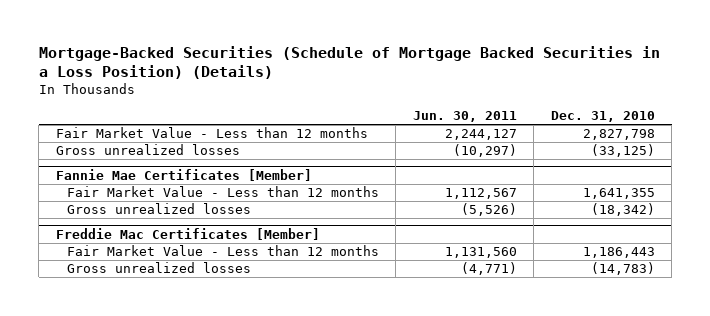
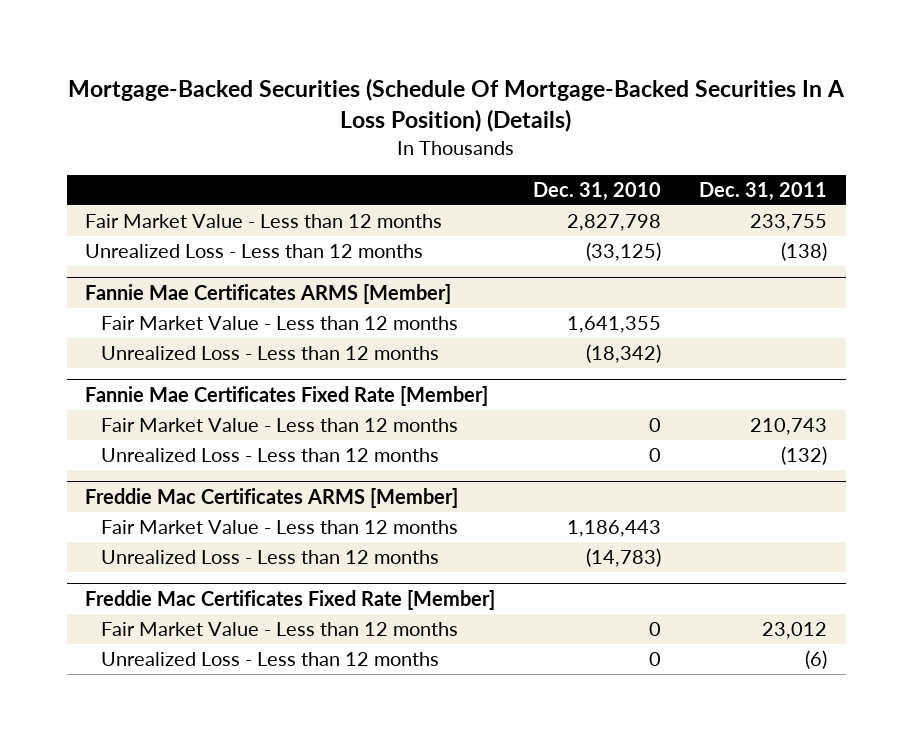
- Mortgage-Backed Securities (Schedule of Mortgage Backed Securities in a Loss Position) (Details)
+ Mortgage-Backed Securities (Schedule Of Mortgage-Backed Securities In A Loss Position) (Details)
- | Jun. 30, 2011 | Dec. 31, 2010
+ | Dec. 31, 2010 | Dec. 31, 2011
- Gross unrealized losses | (10,297) | (33,125)
- Fannie Mae Certificates [Member]
+ Unrealized Loss - Less than 12 months | (33,125) | (138)
+ Fannie Mae Certificates ARMS [Member]
- Gross unrealized losses | (5,526) | (18,342)
- Freddie Mac Certificates [Member]
+ Unrealized Loss - Less than 12 months | (18,342) |
+ Fannie Mae Certificates Fixed Rate [Member]
+ Fair Market Value - Less than 12 months | 0 | 210,743
+ Unrealized Loss - Less than 12 months | 0 | (132)
+ Freddie Mac Certificates ARMS [Member]
- Gross unrealized losses | (4,771) | (14,783)
+ Unrealized Loss - Less than 12 months | (14,783) |
+ Freddie Mac Certificates Fixed Rate [Member]
+ Fair Market Value - Less than 12 months | 0 | 23,012
+ Unrealized Loss - Less than 12 months | 0 | (6)

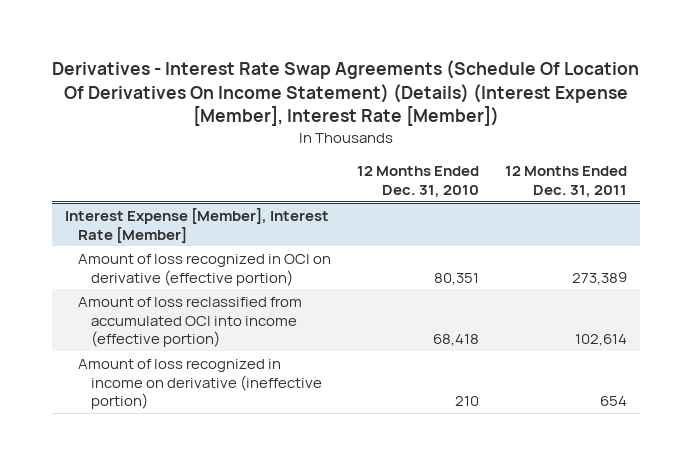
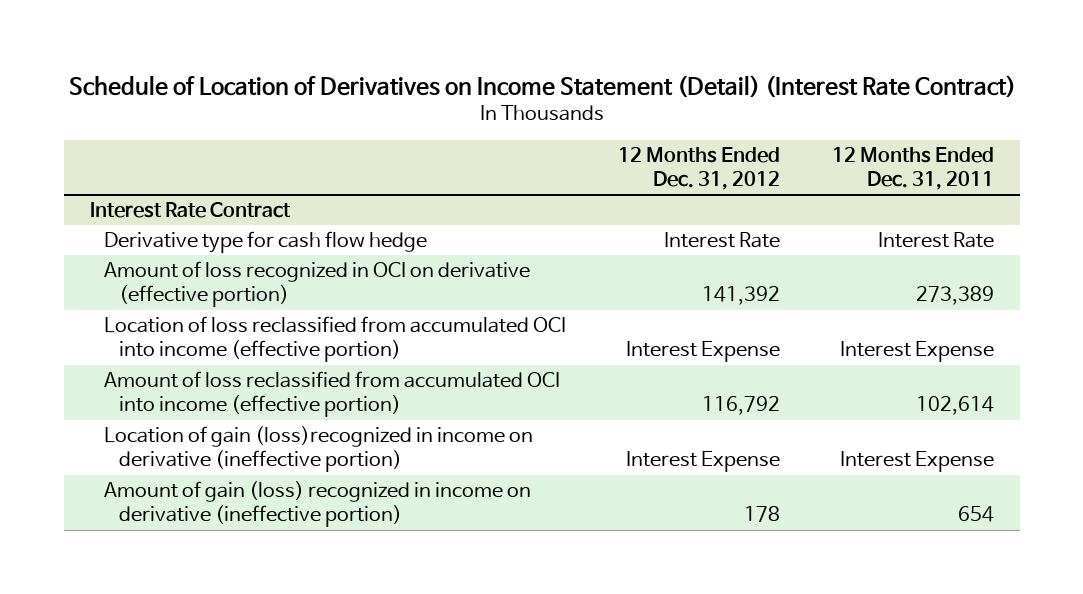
- Derivatives - Interest Rate Swap Agreements (Schedule Of Location Of Derivatives On Income Statement) (Details) (Interest Expense [Member], Interest Rate [Member])
+ Schedule of Location of Derivatives on Income Statement (Detail) (Interest Rate Contract)
- | 12 Months Ended Dec. 31, 2010 | 12 Months Ended Dec. 31, 2011
+ | 12 Months Ended Dec. 31, 2012 | 12 Months Ended Dec. 31, 2011
- Interest Expense [Member], Interest Rate [Member]
+ Interest Rate Contract
+ Derivative type for cash flow hedge | Interest Rate | Interest Rate
+ Location of loss reclassified from accumulated OCI into income (effective portion) | Interest Expense | Interest Expense
- Amount of loss recognized in income on derivative (ineffective portion) | 210 | 654
+ Location of gain (loss)recognized in income on derivative (ineffective portion) | Interest Expense | Interest Expense
+ Amount of gain (loss) recognized in income on derivative (ineffective portion) | 178 | 654

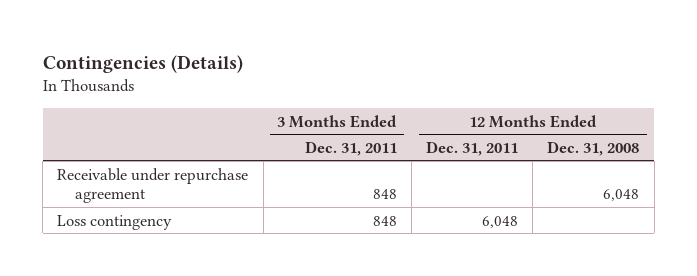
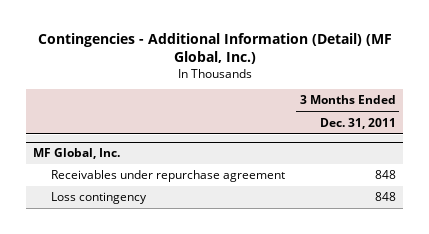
- Contingencies (Details)
+ Contingencies - Additional Information (Detail) (MF Global, Inc.)
- | 3 Months Ended Dec. 31, 2011 | 12 Months Ended Dec. 31, 2011 | 12 Months Ended Dec. 31, 2008
+ | 3 Months Ended Dec. 31, 2011
- Receivable under repurchase agreement | 848 | | 6,048
+ MF Global, Inc.
+ Receivables under repurchase agreement | 848

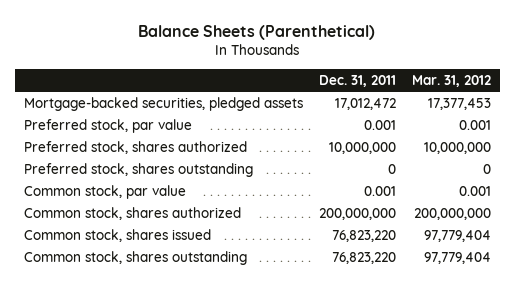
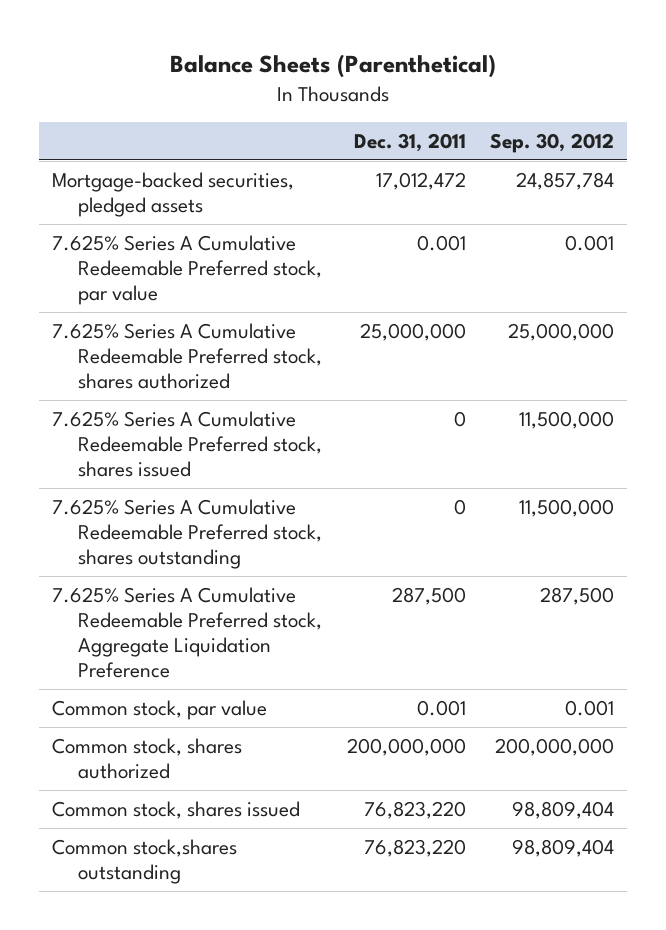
- | Dec. 31, 2011 | Mar. 31, 2012
+ | Dec. 31, 2011 | Sep. 30, 2012
- Preferred stock, par value | 0.001 | 0.001
- Preferred stock, shares authorized | 10,000,000 | 10,000,000
- Preferred stock, shares outstanding | 0 | 0
+ 7.625% Series A Cumulative Redeemable Preferred stock, par value | 0.001 | 0.001
+ 7.625% Series A Cumulative Redeemable Preferred stock, shares authorized | 25,000,000 | 25,000,000
+ 7.625% Series A Cumulative Redeemable Preferred stock, shares issued | 0 | 11,500,000
+ 7.625% Series A Cumulative Redeemable Preferred stock, shares outstanding | 0 | 11,500,000
+ 7.625% Series A Cumulative Redeemable Preferred stock, Aggregate Liquidation Preference | 287,500 | 287,500
- Common stock, shares outstanding | 76,823,220 | 97,779,404
+ Common stock,shares outstanding | 76,823,220 | 98,809,404

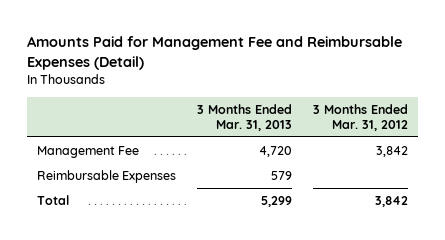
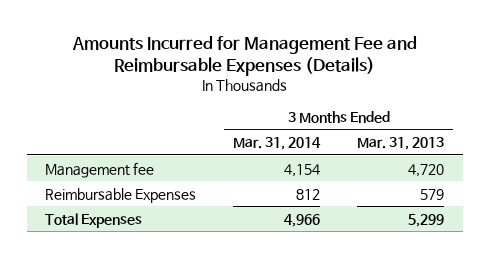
- Amounts Paid for Management Fee and Reimbursable Expenses (Detail)
+ Amounts Incurred for Management Fee and Reimbursable Expenses (Details)
- | 3 Months Ended Mar. 31, 2013 | 3 Months Ended Mar. 31, 2012
+ | 3 Months Ended Mar. 31, 2014 | 3 Months Ended Mar. 31, 2013
- Management Fee | 4,720 | 3,842
+ Management fee | 4,154 | 4,720
- Total | 5,299 | 3,842
+ Total Expenses | 4,966 | 5,299

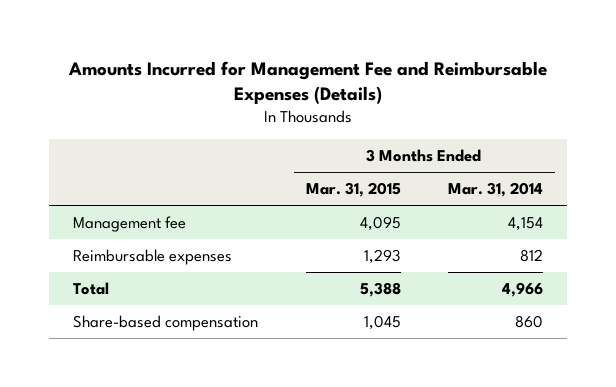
- | 3 Months Ended Mar. 31, 2014 | 3 Months Ended Mar. 31, 2013
+ | 3 Months Ended Mar. 31, 2015 | 3 Months Ended Mar. 31, 2014
- Reimbursable Expenses | 812 | 579
- Total Expenses | 4,966 | 5,299
+ Reimbursable expenses | 1,293 | 812
+ Total | 5,388 | 4,966
+ Share-based compensation | 1,045 | 860

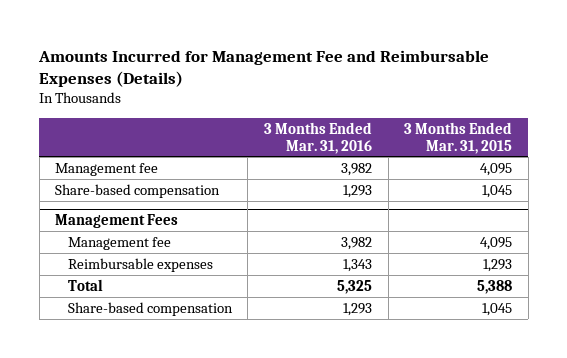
- | 3 Months Ended Mar. 31, 2015 | 3 Months Ended Mar. 31, 2014
+ | 3 Months Ended Mar. 31, 2016 | 3 Months Ended Mar. 31, 2015
+ Share-based compensation | 1,293 | 1,045
+ Management Fees
+ Management fee | 3,982 | 4,095

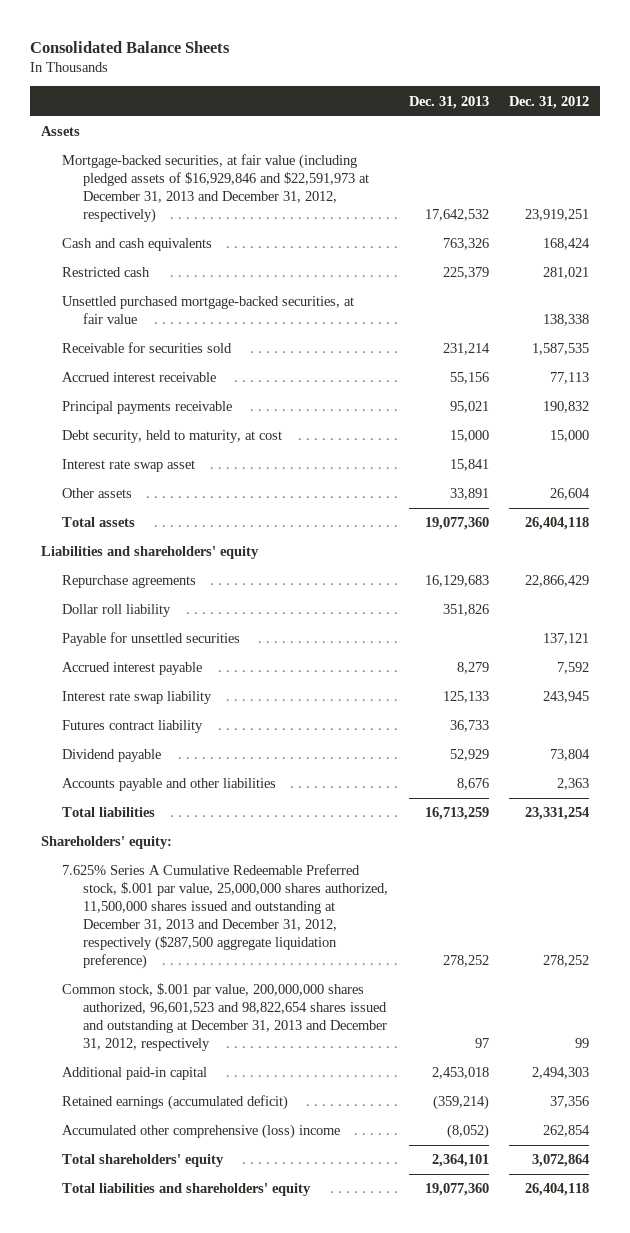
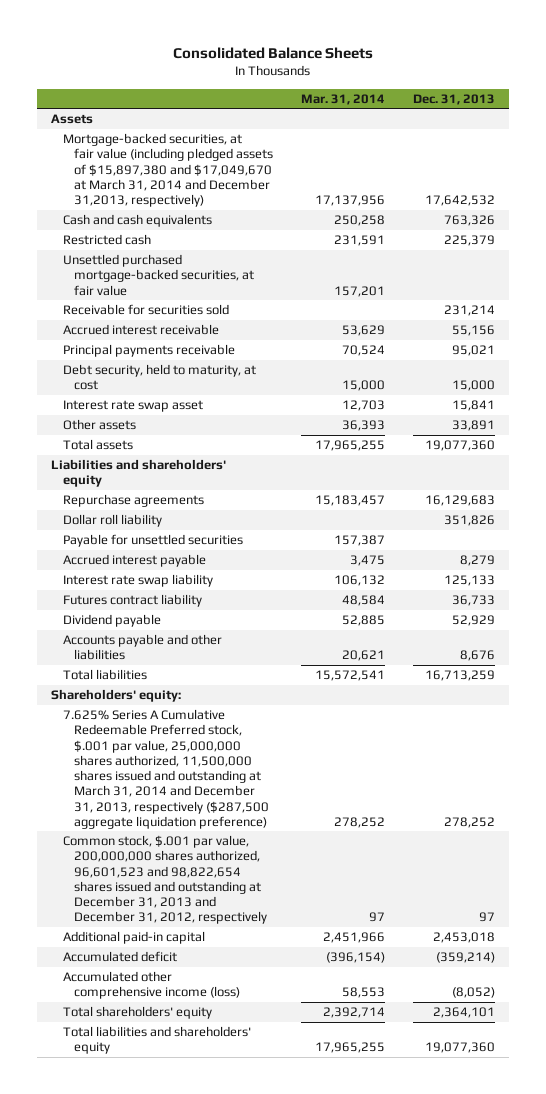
- | Dec. 31, 2013 | Dec. 31, 2012
+ | Mar. 31, 2014 | Dec. 31, 2013
- Mortgage-backed securities, at fair value (including pledged assets of $16,929,846 and $22,591,973 at December 31, 2013 and December 31, 2012, respectively) | 17,642,532 | 23,919,251
+ Mortgage-backed securities, at fair value (including pledged assets of $15,897,380 and $17,049,670 at March 31, 2014 and December 31,2013, respectively) | 17,137,956 | 17,642,532
- 7.625% Series A Cumulative Redeemable Preferred stock, $.001 par value, 25,000,000 shares authorized, 11,500,000 shares issued and outstanding at December 31, 2013 and December 31, 2012, respectively ($287,500 aggregate liquidation preference) | 278,252 | 278,252
+ 7.625% Series A Cumulative Redeemable Preferred stock, $.001 par value, 25,000,000 shares authorized, 11,500,000 shares issued and outstanding at March 31, 2014 and December 31, 2013, respectively ($287,500 aggregate liquidation preference) | 278,252 | 278,252
- Retained earnings (accumulated deficit) | (359,214) | 37,356
- Accumulated other comprehensive (loss) income | (8,052) | 262,854
+ Accumulated deficit | (396,154) | (359,214)
+ Accumulated other comprehensive income (loss) | 58,553 | (8,052)

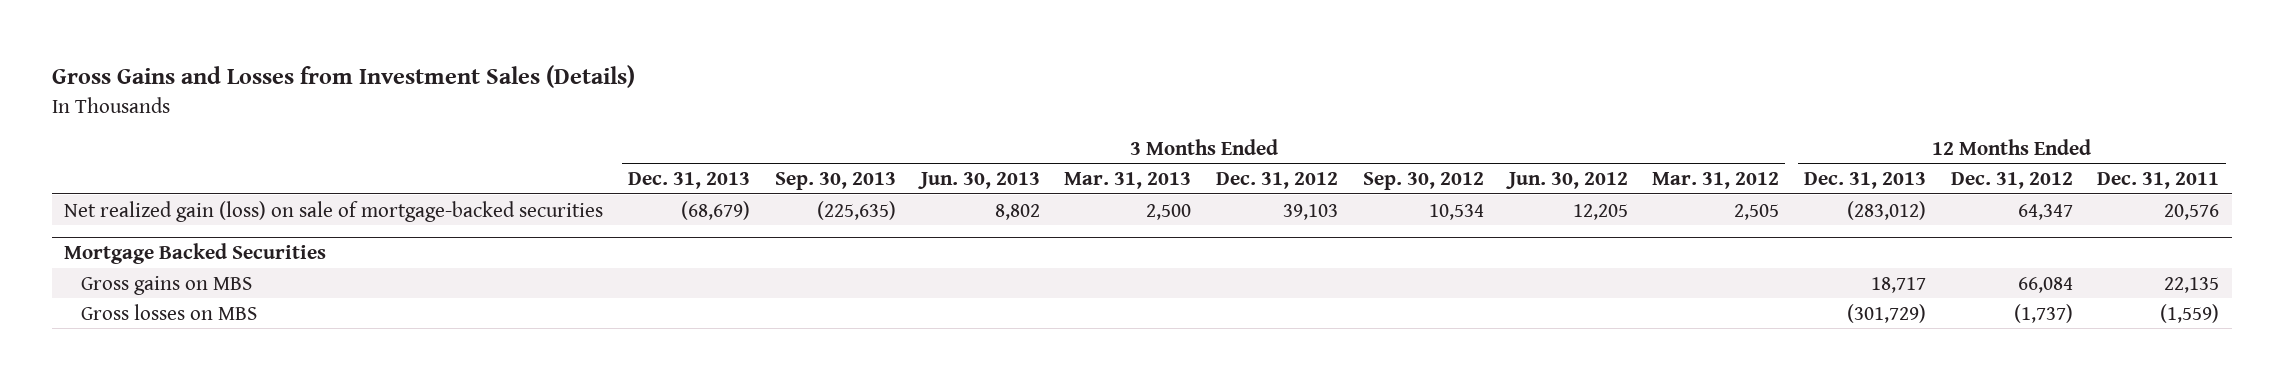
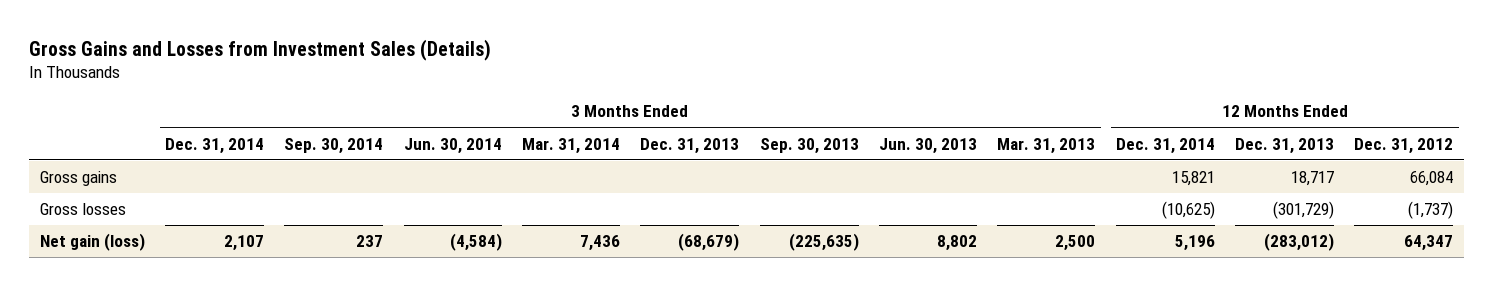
- | 3 Months Ended Dec. 31, 2013 | 3 Months Ended Sep. 30, 2013 | 3 Months Ended Jun. 30, 2013 | 3 Months Ended Mar. 31, 2013 | 3 Months Ended Dec. 31, 2012 | 3 Months Ended Sep. 30, 2012 | 3 Months Ended Jun. 30, 2012 | 3 Months Ended Mar. 31, 2012 | 12 Months Ended Dec. 31, 2013 | 12 Months Ended Dec. 31, 2012 | 12 Months Ended Dec. 31, 2011
+ | 3 Months Ended Dec. 31, 2014 | 3 Months Ended Sep. 30, 2014 | 3 Months Ended Jun. 30, 2014 | 3 Months Ended Mar. 31, 2014 | 3 Months Ended Dec. 31, 2013 | 3 Months Ended Sep. 30, 2013 | 3 Months Ended Jun. 30, 2013 | 3 Months Ended Mar. 31, 2013 | 12 Months Ended Dec. 31, 2014 | 12 Months Ended Dec. 31, 2013 | 12 Months Ended Dec. 31, 2012
- Net realized gain (loss) on sale of mortgage-backed securities | (68,679) | (225,635) | 8,802 | 2,500 | 39,103 | 10,534 | 12,205 | 2,505 | (283,012) | 64,347 | 20,576
- Mortgage Backed Securities
- Gross gains on MBS | | | | | | | | | 18,717 | 66,084 | 22,135
- Gross losses on MBS | | | | | | | | | (301,729) | (1,737) | (1,559)
+ Gross gains | | | | | | | | | 15,821 | 18,717 | 66,084
+ Gross losses | | | | | | | | | (10,625) | (301,729) | (1,737)
+ Net gain (loss) | 2,107 | 237 | (4,584) | 7,436 | (68,679) | (225,635) | 8,802 | 2,500 | 5,196 | (283,012) | 64,347

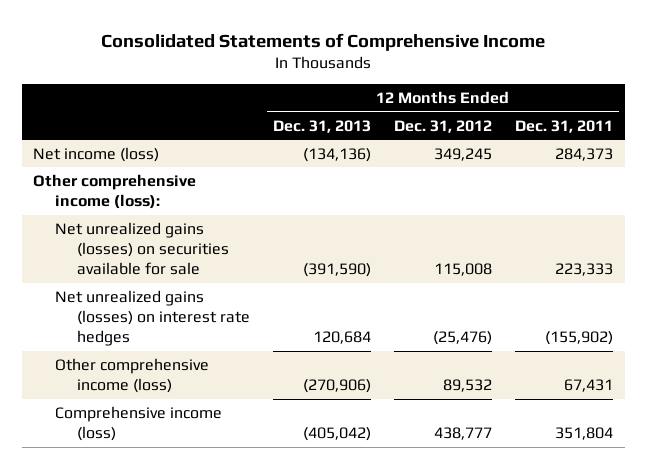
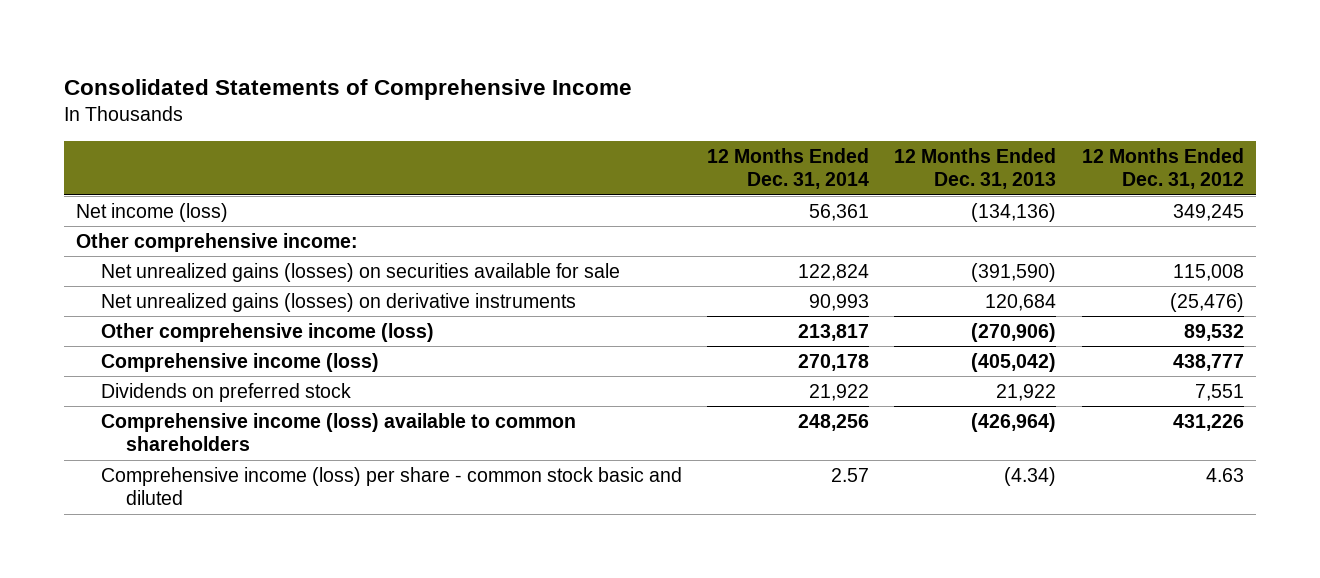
- | 12 Months Ended Dec. 31, 2013 | 12 Months Ended Dec. 31, 2012 | 12 Months Ended Dec. 31, 2011
+ | 12 Months Ended Dec. 31, 2014 | 12 Months Ended Dec. 31, 2013 | 12 Months Ended Dec. 31, 2012
- Other comprehensive income (loss):
+ Other comprehensive income:
- Net unrealized gains (losses) on interest rate hedges | 120,684 | (25,476) | (155,902)
+ Net unrealized gains (losses) on derivative instruments | 90,993 | 120,684 | (25,476)
+ Dividends on preferred stock | 21,922 | 21,922 | 7,551
+ Comprehensive income (loss) available to common shareholders | 248,256 | (426,964) | 431,226
+ Comprehensive income (loss) per share - common stock basic and diluted | 2.57 | (4.34) | 4.63

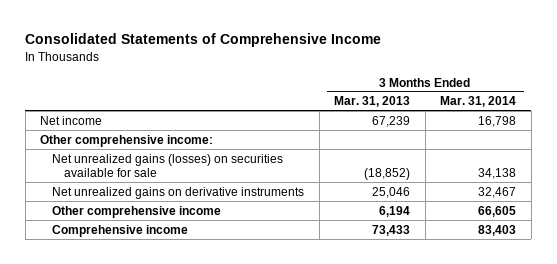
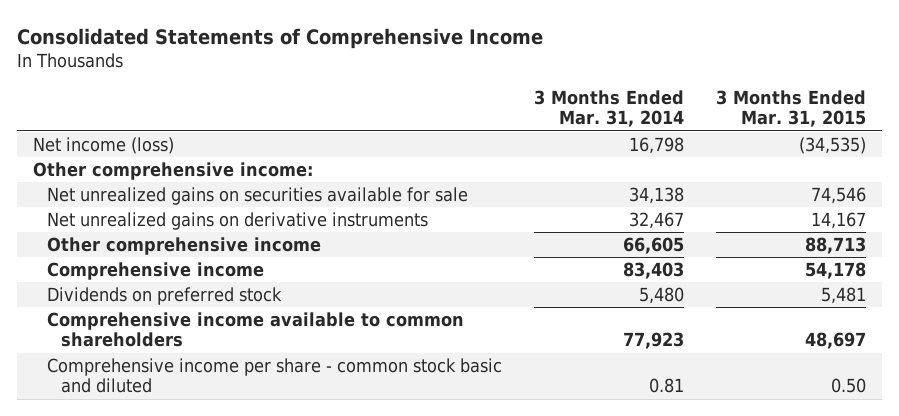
- | 3 Months Ended Mar. 31, 2013 | 3 Months Ended Mar. 31, 2014
+ | 3 Months Ended Mar. 31, 2014 | 3 Months Ended Mar. 31, 2015
- Net income | 67,239 | 16,798
+ Net income (loss) | 16,798 | (34,535)
- Net unrealized gains (losses) on securities available for sale | (18,852) | 34,138
+ Net unrealized gains on securities available for sale | 34,138 | 74,546
+ Dividends on preferred stock | 5,480 | 5,481
+ Comprehensive income available to common shareholders | 77,923 | 48,697
+ Comprehensive income per share - common stock basic and diluted | 0.81 | 0.50

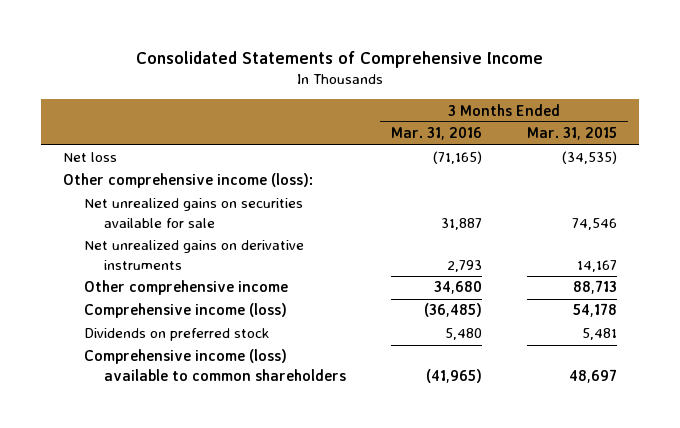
- | 3 Months Ended Mar. 31, 2014 | 3 Months Ended Mar. 31, 2015
+ | 3 Months Ended Mar. 31, 2016 | 3 Months Ended Mar. 31, 2015
- Net income (loss) | 16,798 | (34,535)
- Other comprehensive income:
+ Net loss | (71,165) | (34,535)
+ Other comprehensive income (loss):
- Comprehensive income | 83,403 | 54,178
+ Comprehensive income (loss) | (36,485) | 54,178
- Comprehensive income available to common shareholders | 77,923 | 48,697
- Comprehensive income per share - common stock basic and diluted | 0.81 | 0.50
+ Comprehensive income (loss) available to common shareholders | (41,965) | 48,697

